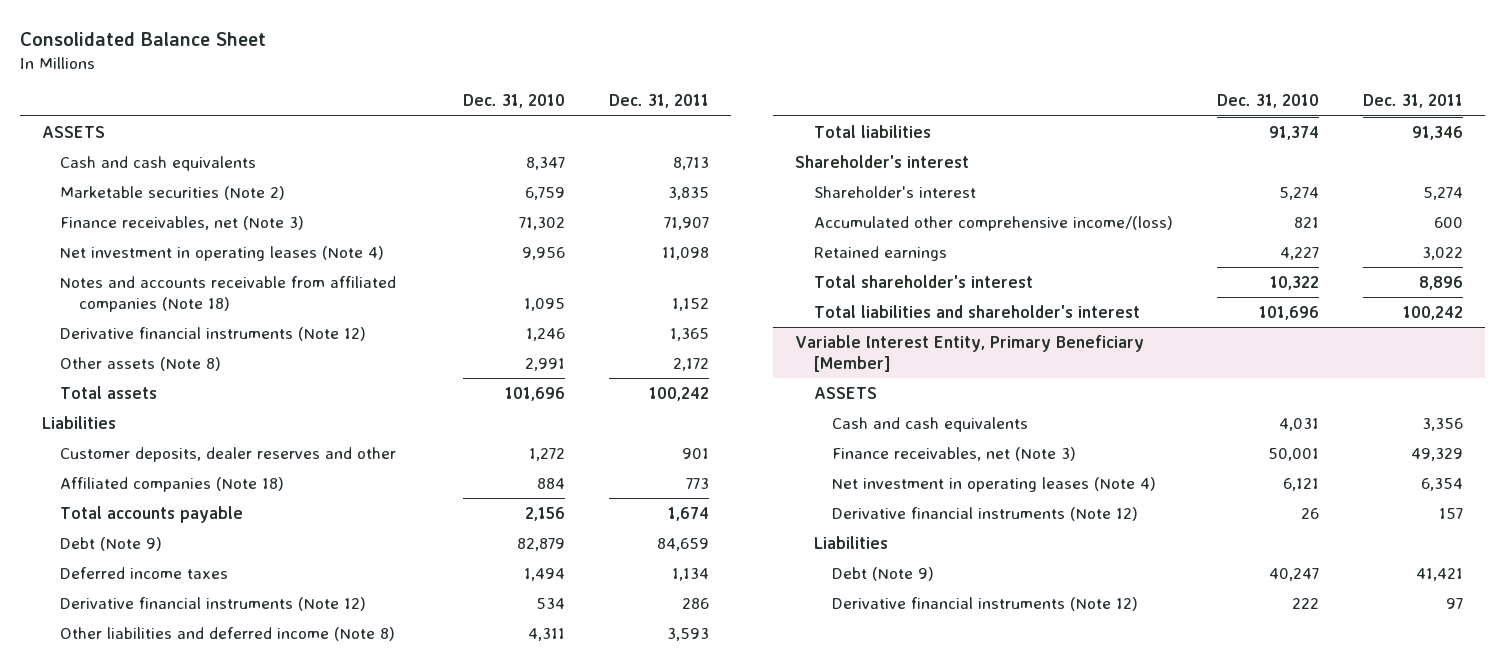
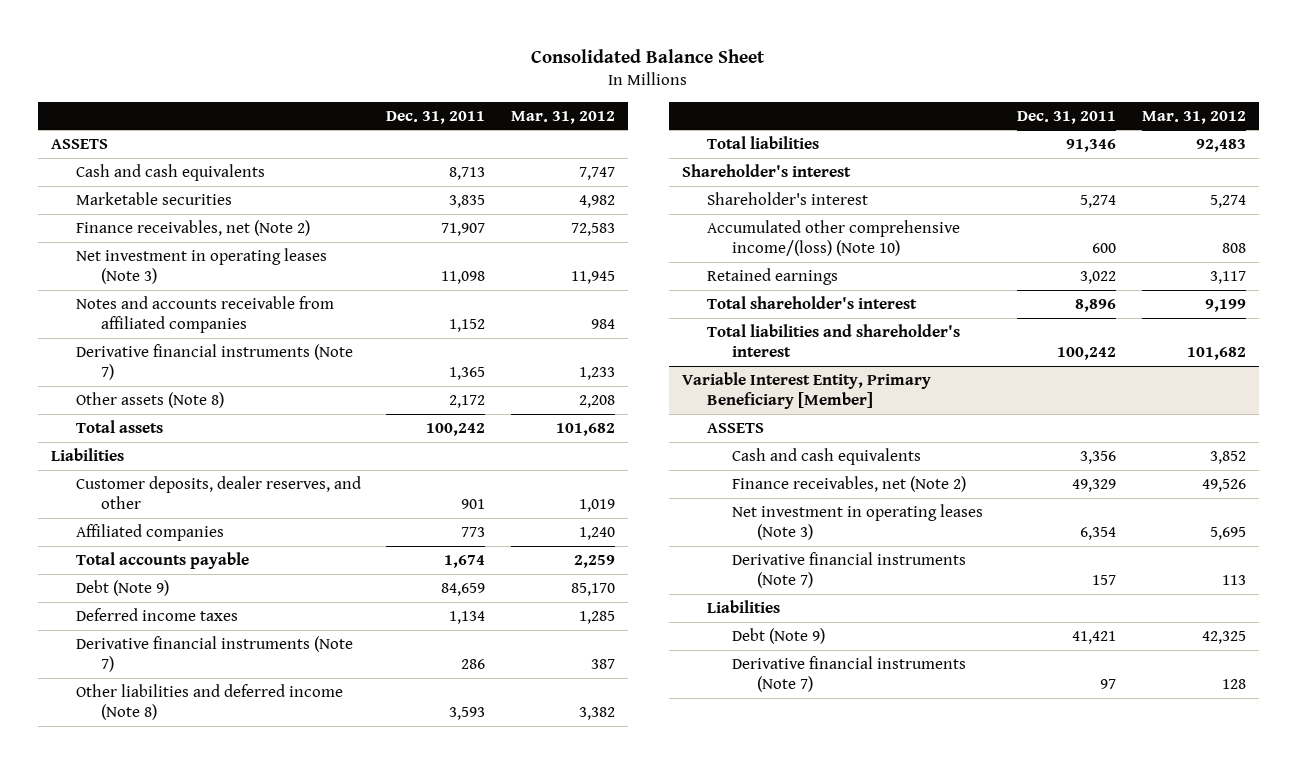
- | Dec. 31, 2010 | Dec. 31, 2011
+ | Dec. 31, 2011 | Mar. 31, 2012
- Marketable securities (Note 2) | 6,759 | 3,835
- Finance receivables, net (Note 3) | 71,302 | 71,907
- Net investment in operating leases (Note 4) | 9,956 | 11,098
- Notes and accounts receivable from affiliated companies (Note 18) | 1,095 | 1,152
- Derivative financial instruments (Note 12) | 1,246 | 1,365
+ Marketable securities | 3,835 | 4,982
+ Finance receivables, net (Note 2) | 71,907 | 72,583
+ Net investment in operating leases (Note 3) | 11,098 | 11,945
+ Notes and accounts receivable from affiliated companies | 1,152 | 984
+ Derivative financial instruments (Note 7) | 1,365 | 1,233
- Customer deposits, dealer reserves and other | 1,272 | 901
- Affiliated companies (Note 18) | 884 | 773
+ Customer deposits, dealer reserves, and other | 901 | 1,019
+ Affiliated companies | 773 | 1,240
- Derivative financial instruments (Note 12) | 534 | 286
+ Derivative financial instruments (Note 7) | 286 | 387
- Accumulated other comprehensive income/(loss) | 821 | 600
+ Accumulated other comprehensive income/(loss) (Note 10) | 600 | 808
@ Variable Interest Entity, Primary Beneficiary [Member]
- Finance receivables, net (Note 3) | 50,001 | 49,329
- Net investment in operating leases (Note 4) | 6,121 | 6,354
- Derivative financial instruments (Note 12) | 26 | 157
+ Finance receivables, net (Note 2) | 49,329 | 49,526
+ Net investment in operating leases (Note 3) | 6,354 | 5,695
+ Derivative financial instruments (Note 7) | 157 | 113
- Derivative financial instruments (Note 12) | 222 | 97
+ Derivative financial instruments (Note 7) | 97 | 128

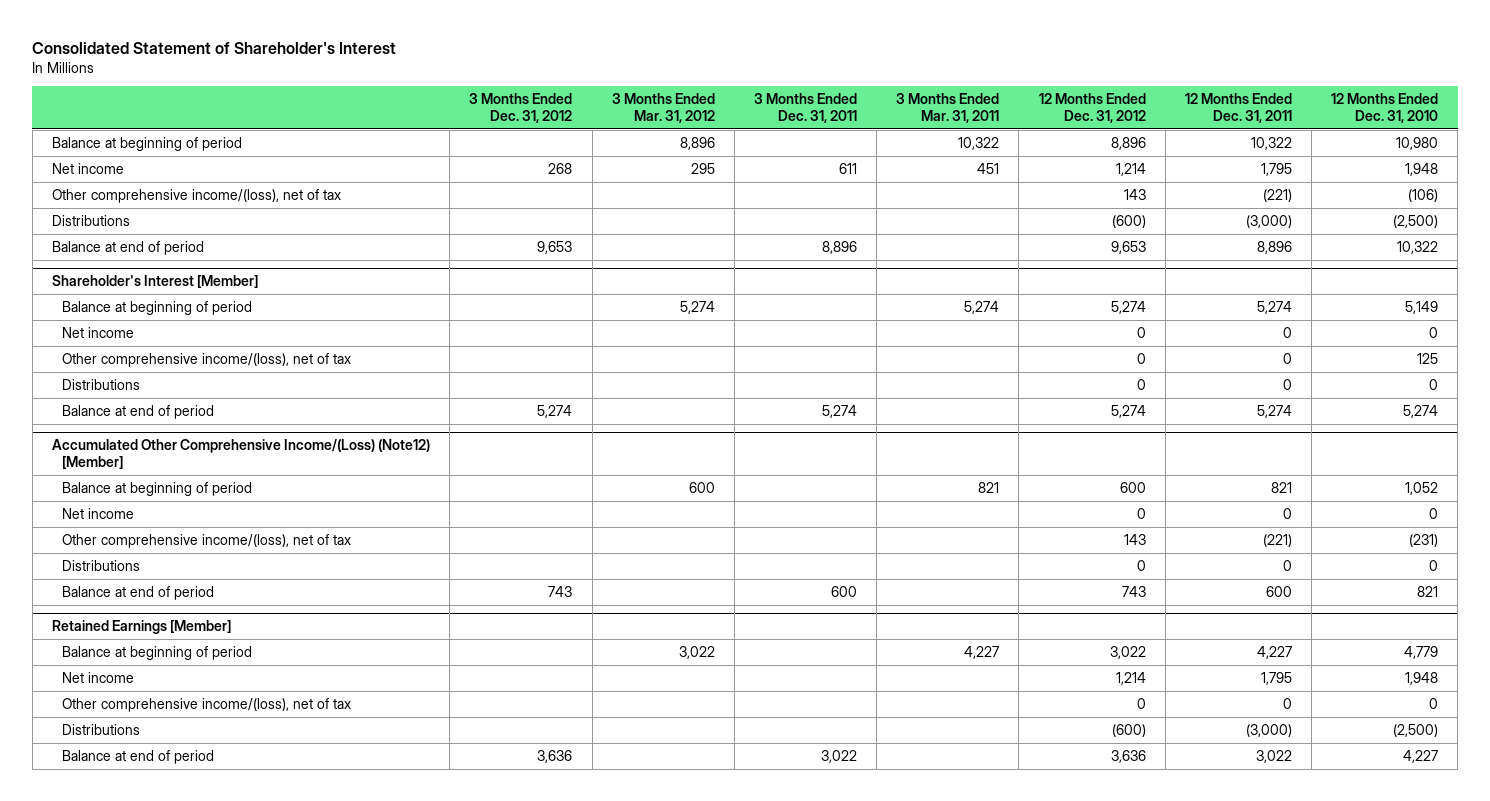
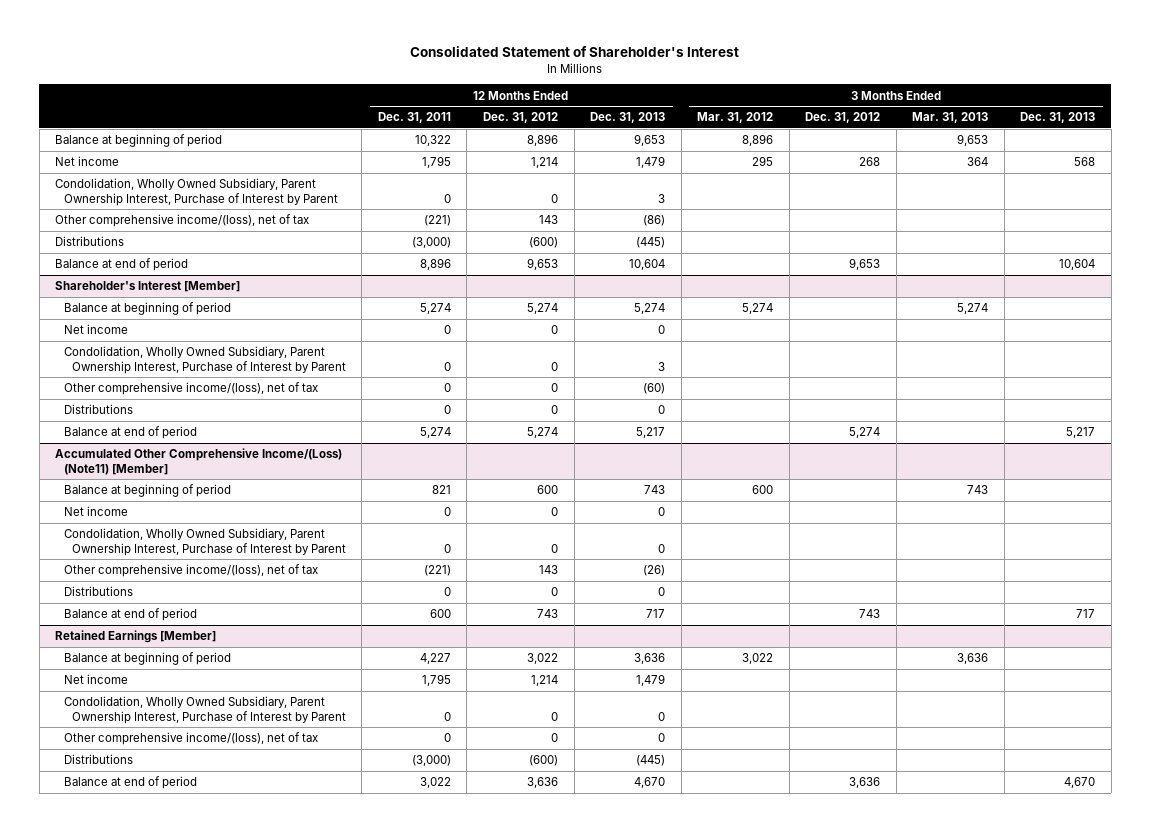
- | 3 Months Ended Dec. 31, 2012 | 3 Months Ended Mar. 31, 2012 | 3 Months Ended Dec. 31, 2011 | 3 Months Ended Mar. 31, 2011 | 12 Months Ended Dec. 31, 2012 | 12 Months Ended Dec. 31, 2011 | 12 Months Ended Dec. 31, 2010
+ | 12 Months Ended Dec. 31, 2011 | 12 Months Ended Dec. 31, 2012 | 12 Months Ended Dec. 31, 2013 | 3 Months Ended Mar. 31, 2012 | 3 Months Ended Dec. 31, 2012 | 3 Months Ended Mar. 31, 2013 | 3 Months Ended Dec. 31, 2013
+ Condolidation, Wholly Owned Subsidiary, Parent Ownership Interest, Purchase of Interest by Parent | 0 | 0 | 3 | | | |
@ Shareholder's Interest [Member]
+ Condolidation, Wholly Owned Subsidiary, Parent Ownership Interest, Purchase of Interest by Parent | 0 | 0 | 3 | | | |
- Accumulated Other Comprehensive Income/(Loss) (Note12) [Member]
+ Accumulated Other Comprehensive Income/(Loss) (Note11) [Member]
+ Condolidation, Wholly Owned Subsidiary, Parent Ownership Interest, Purchase of Interest by Parent | 0 | 0 | 0 | | | |
@ Retained Earnings [Member]
+ Condolidation, Wholly Owned Subsidiary, Parent Ownership Interest, Purchase of Interest by Parent | 0 | 0 | 0 | | | |

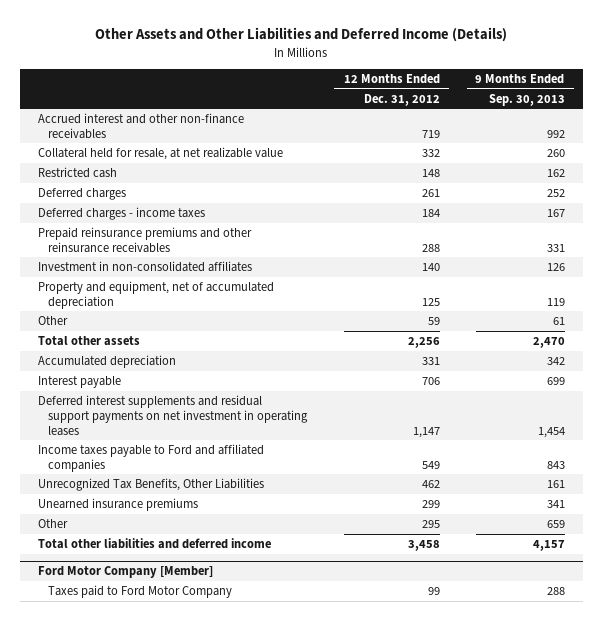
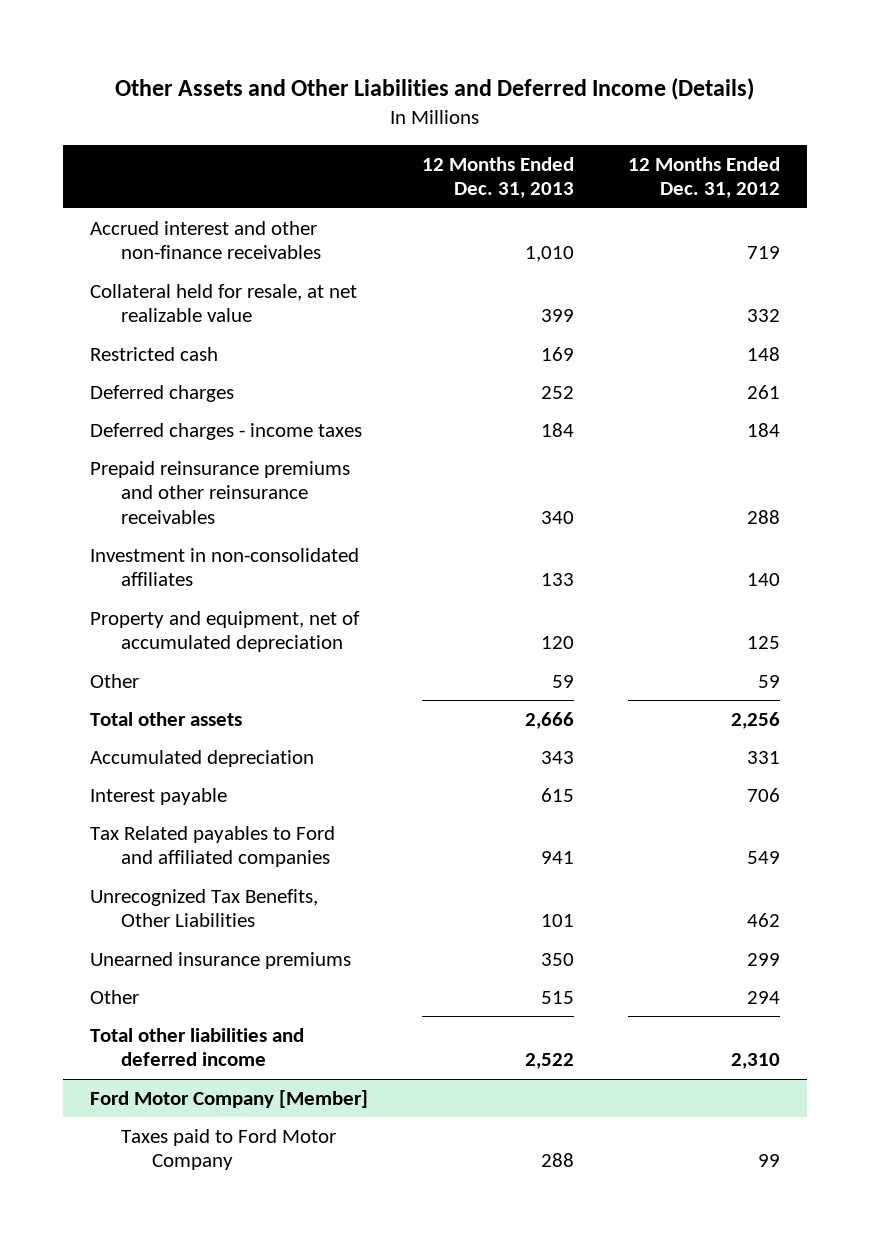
- | 12 Months Ended Dec. 31, 2012 | 9 Months Ended Sep. 30, 2013
+ | 12 Months Ended Dec. 31, 2013 | 12 Months Ended Dec. 31, 2012
- Deferred interest supplements and residual support payments on net investment in operating leases | 1,147 | 1,454
- Income taxes payable to Ford and affiliated companies | 549 | 843
+ Tax Related payables to Ford and affiliated companies | 941 | 549
- Other | 295 | 659
- Total other liabilities and deferred income | 3,458 | 4,157
+ Other | 515 | 294
+ Total other liabilities and deferred income | 2,522 | 2,310

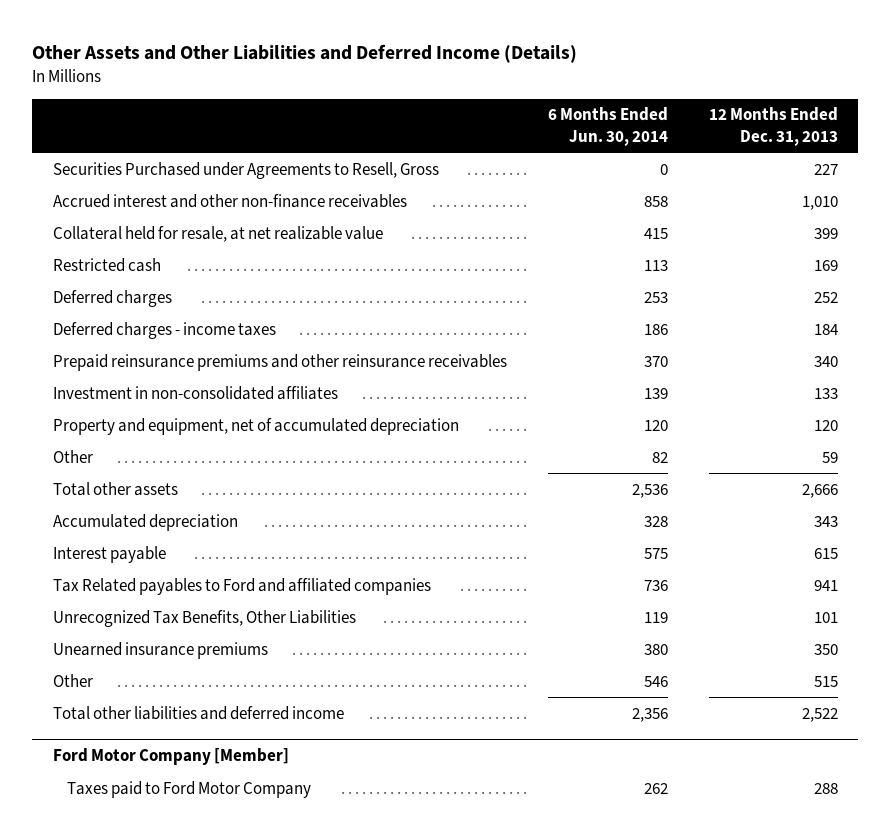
- | 12 Months Ended Dec. 31, 2013 | 12 Months Ended Dec. 31, 2012
+ | 6 Months Ended Jun. 30, 2014 | 12 Months Ended Dec. 31, 2013
+ Securities Purchased under Agreements to Resell, Gross | 0 | 227

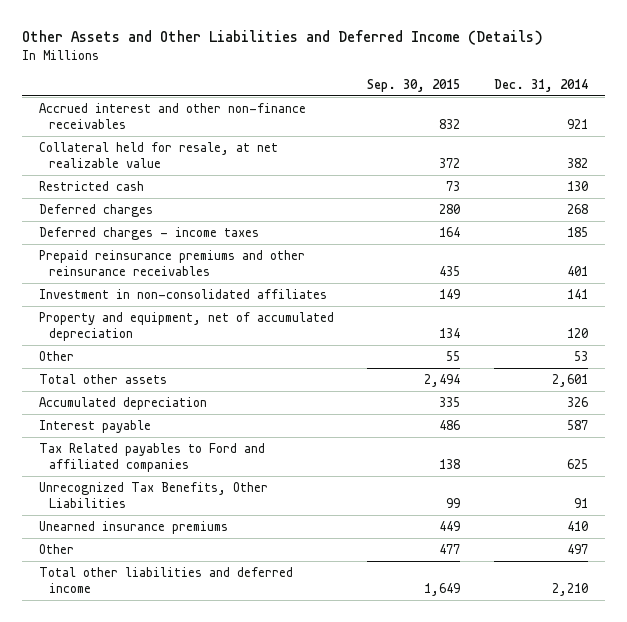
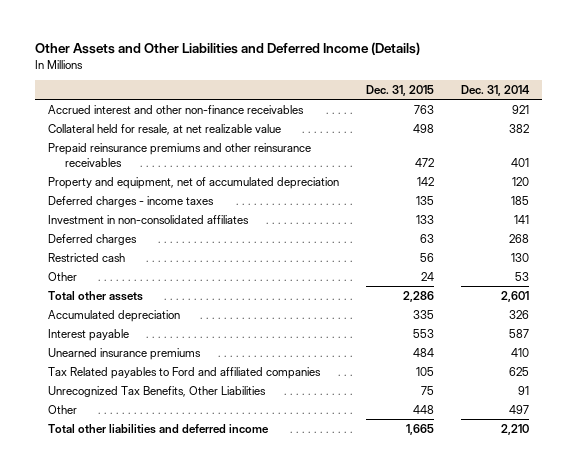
- | Sep. 30, 2015 | Dec. 31, 2014
+ | Dec. 31, 2015 | Dec. 31, 2014
moved down: Deferred charges - income taxes | 135 | 185
moved down: Investment in non-consolidated affiliates | 133 | 141
moved down: Deferred charges | 63 | 268
moved down: Restricted cash | 56 | 130
moved up: Unearned insurance premiums | 484 | 410

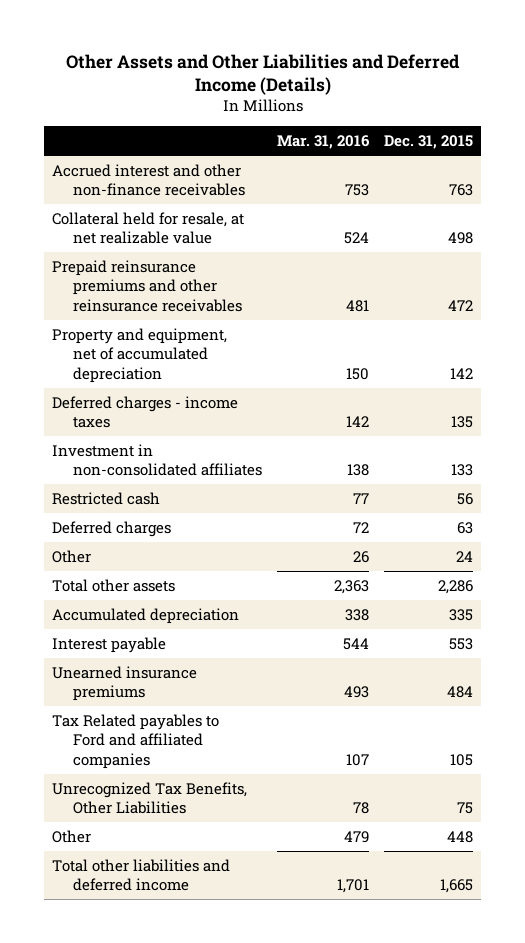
- | Dec. 31, 2015 | Dec. 31, 2014
+ | Mar. 31, 2016 | Dec. 31, 2015
moved down: Deferred charges | 72 | 63

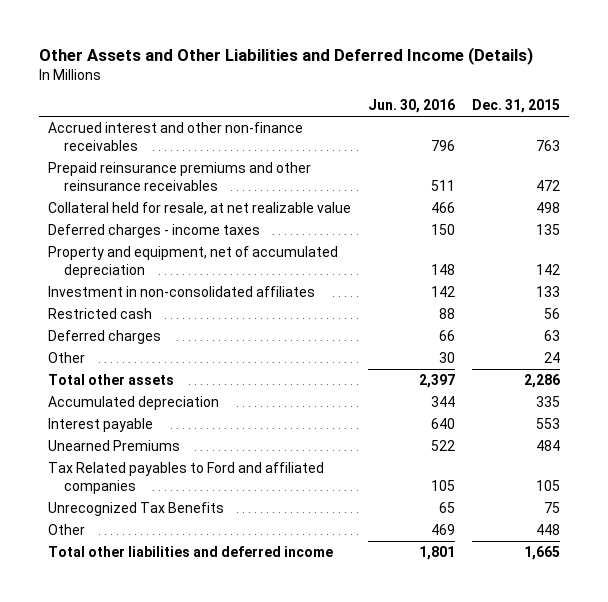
- | Mar. 31, 2016 | Dec. 31, 2015
+ | Jun. 30, 2016 | Dec. 31, 2015
moved down: Collateral held for resale, at net realizable value | 466 | 498
moved down: Property and equipment, net of accumulated depreciation | 148 | 142
- Unearned insurance premiums | 493 | 484
+ Unearned Premiums | 522 | 484
- Unrecognized Tax Benefits, Other Liabilities | 78 | 75
+ Unrecognized Tax Benefits | 65 | 75

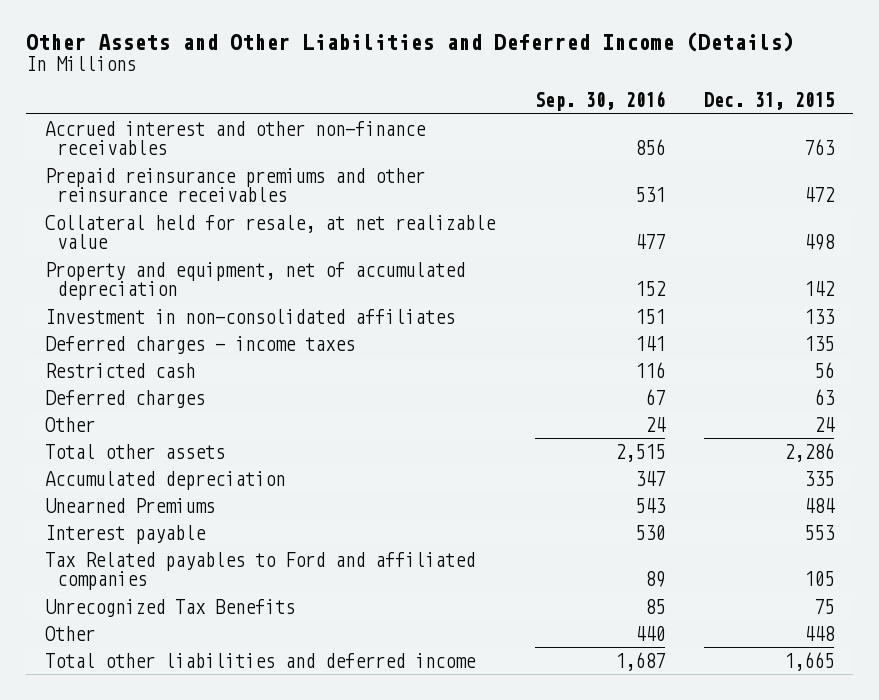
- | Jun. 30, 2016 | Dec. 31, 2015
+ | Sep. 30, 2016 | Dec. 31, 2015
moved down: Deferred charges - income taxes | 141 | 135
moved down: Interest payable | 530 | 553

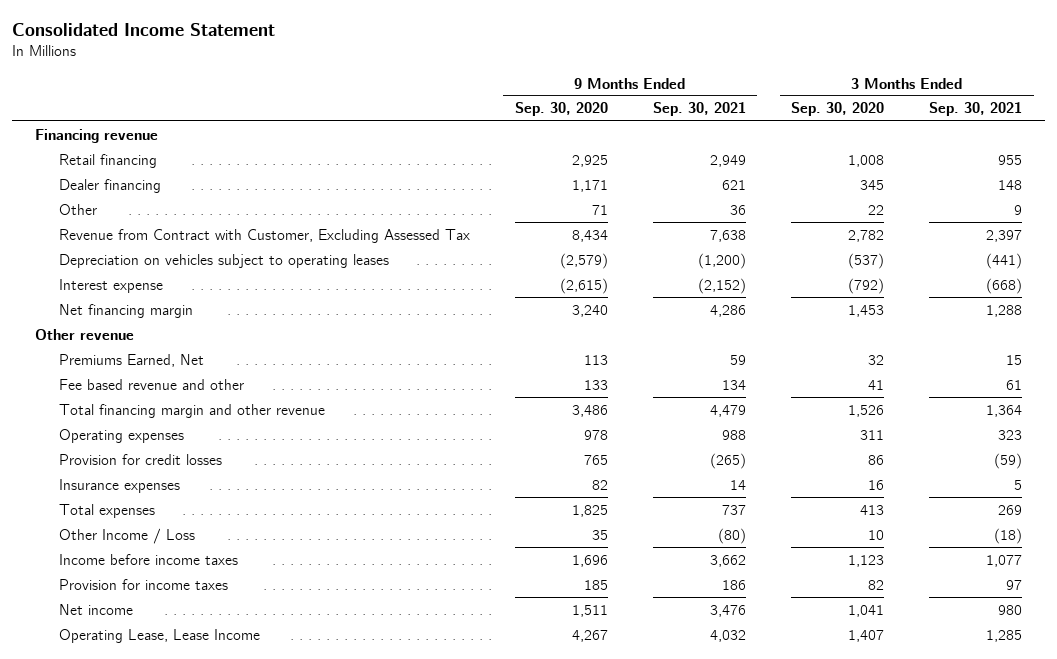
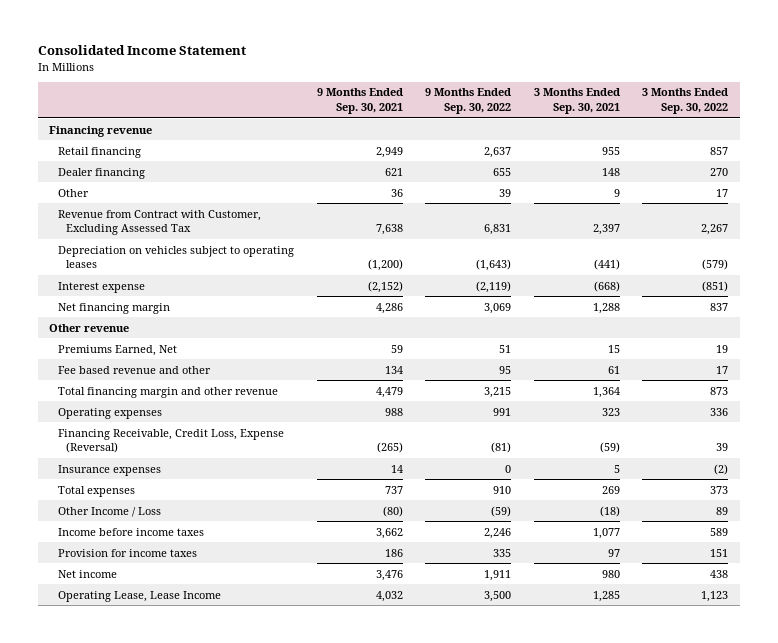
- | 9 Months Ended Sep. 30, 2020 | 9 Months Ended Sep. 30, 2021 | 3 Months Ended Sep. 30, 2020 | 3 Months Ended Sep. 30, 2021
+ | 9 Months Ended Sep. 30, 2021 | 9 Months Ended Sep. 30, 2022 | 3 Months Ended Sep. 30, 2021 | 3 Months Ended Sep. 30, 2022
- Provision for credit losses | 765 | (265) | 86 | (59)
+ Financing Receivable, Credit Loss, Expense (Reversal) | (265) | (81) | (59) | 39

